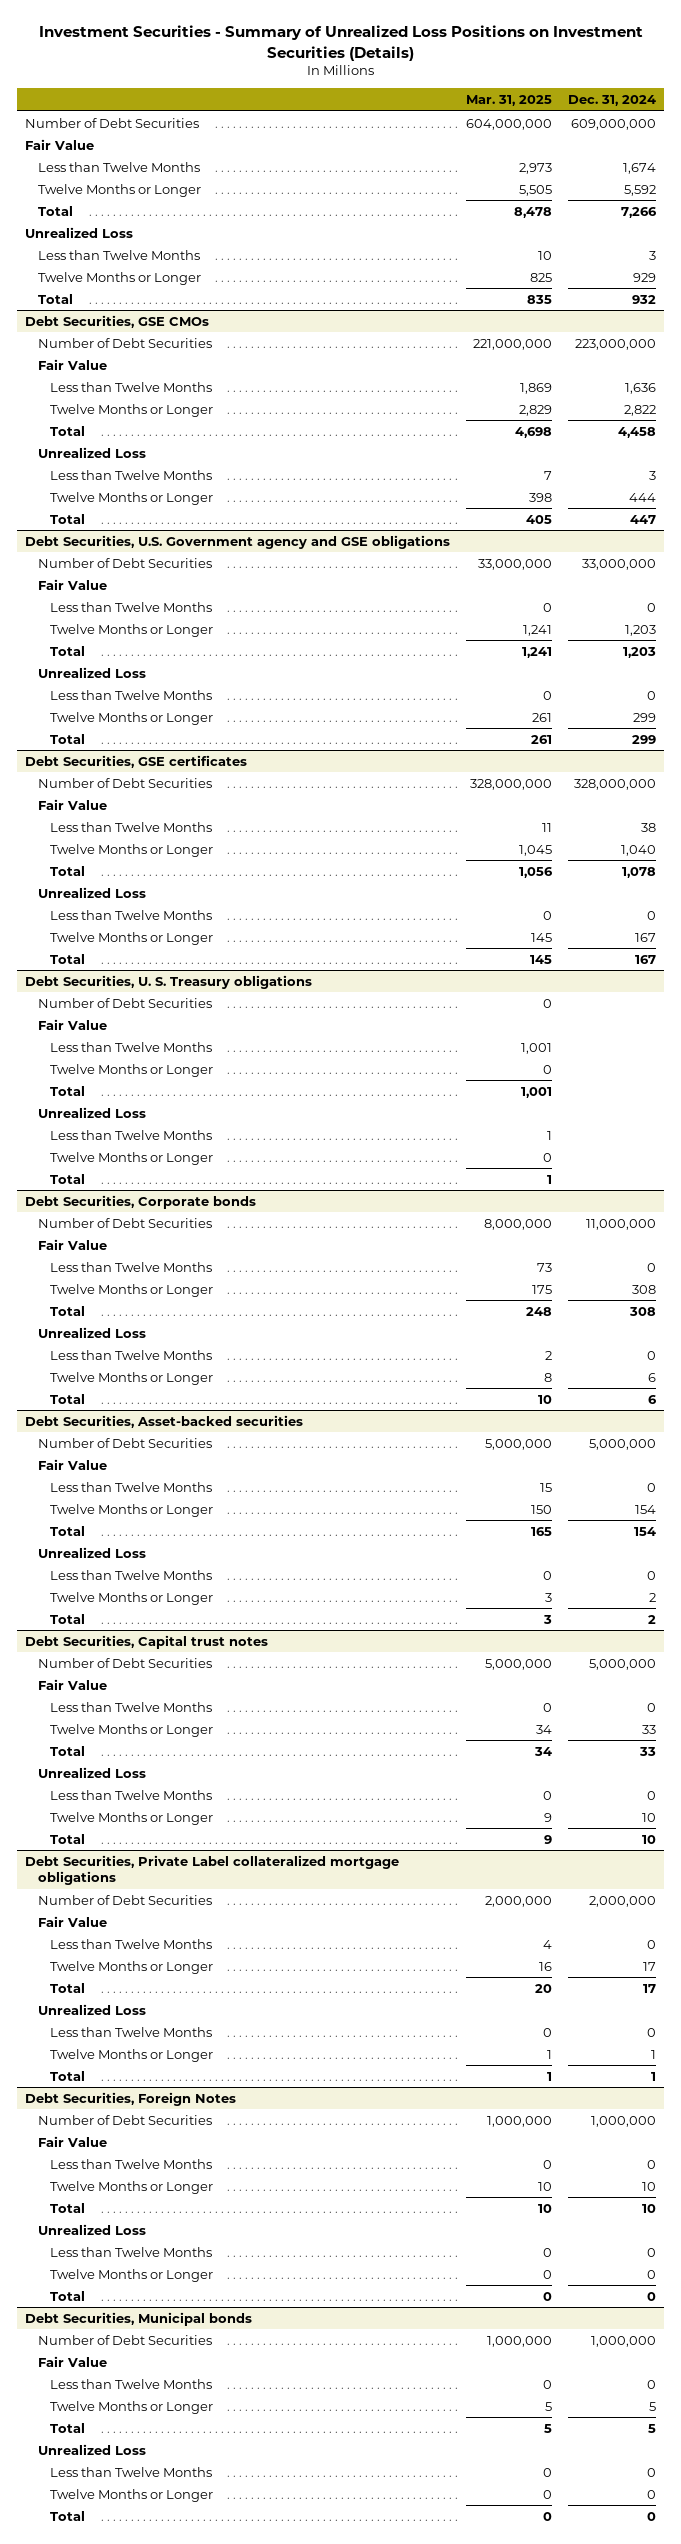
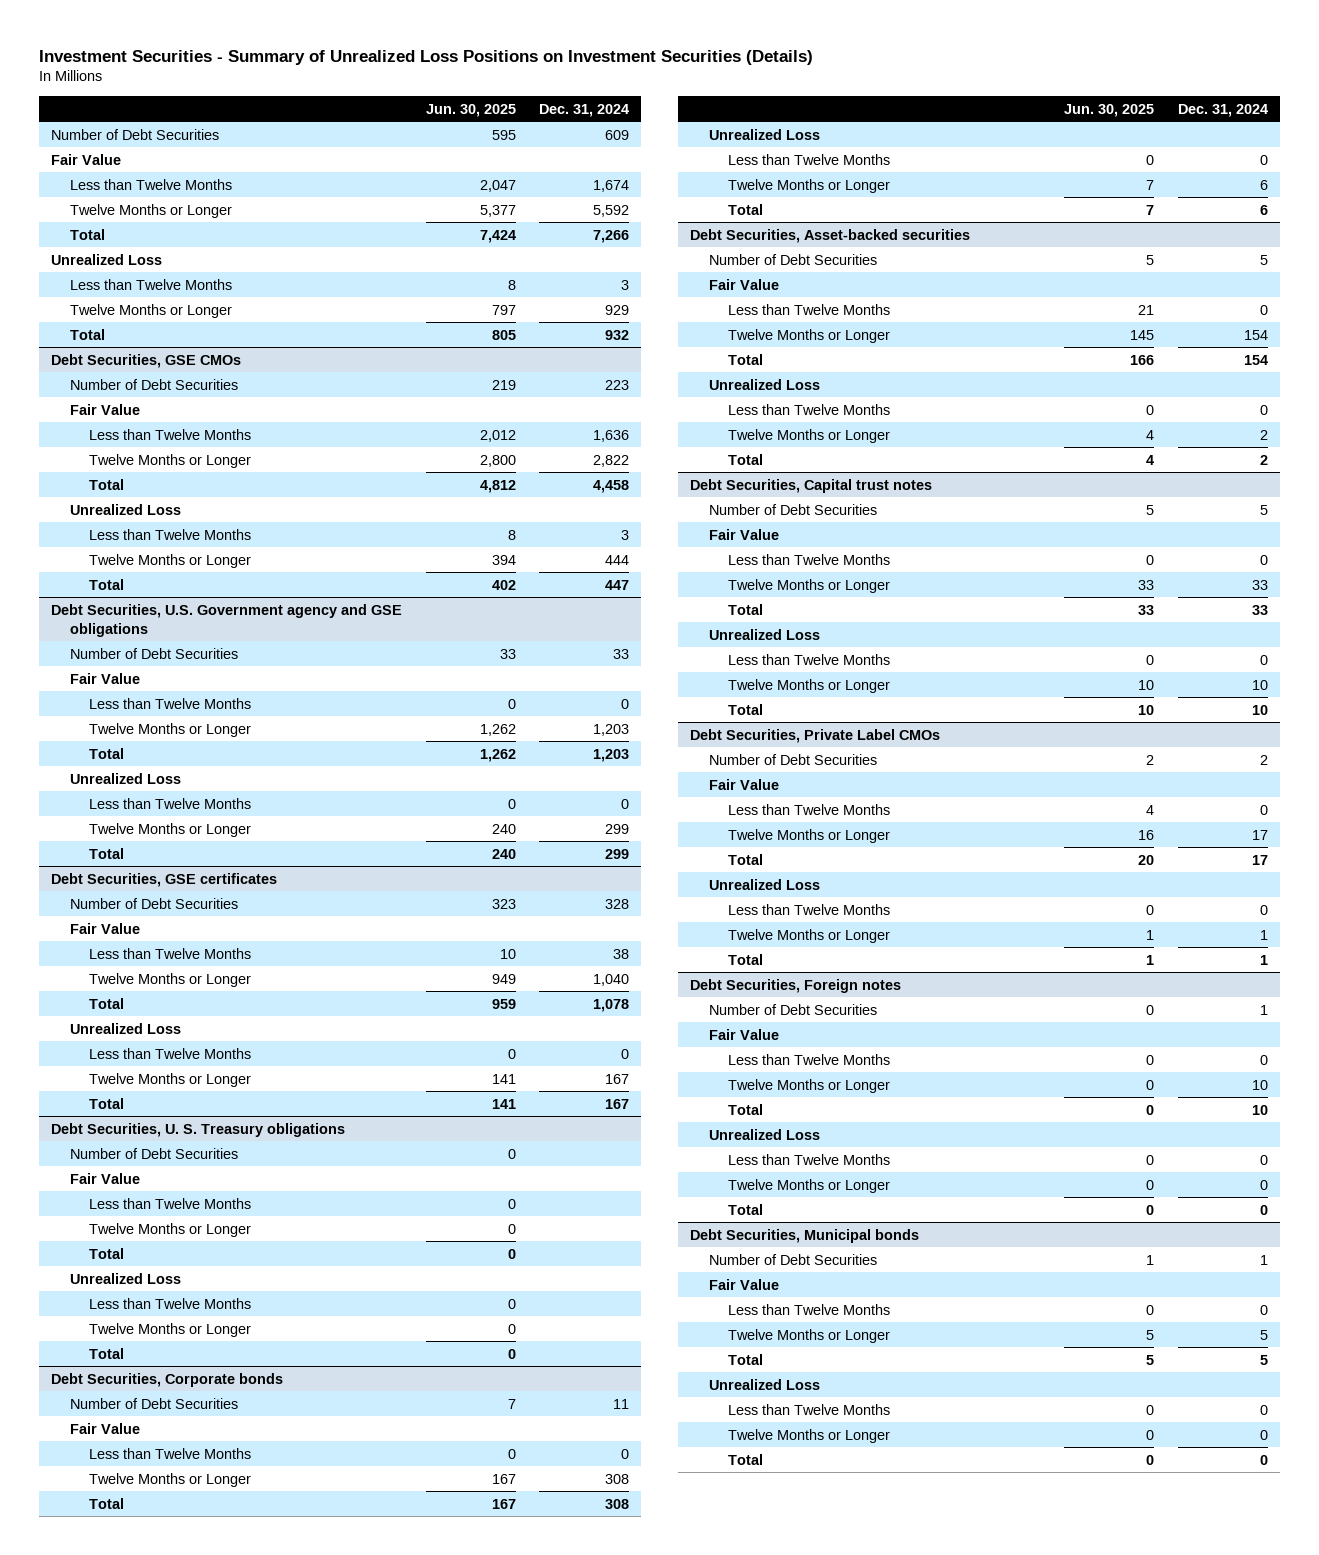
- | Mar. 31, 2025 | Dec. 31, 2024
+ | Jun. 30, 2025 | Dec. 31, 2024
- Number of Debt Securities | 604,000,000 | 609,000,000
+ Number of Debt Securities | 595 | 609
@ Debt Securities, GSE CMOs
- Number of Debt Securities | 221,000,000 | 223,000,000
+ Number of Debt Securities | 219 | 223
@ Debt Securities, U.S. Government agency and GSE obligations
- Number of Debt Securities | 33,000,000 | 33,000,000
+ Number of Debt Securities | 33 | 33
@ Debt Securities, GSE certificates
- Number of Debt Securities | 328,000,000 | 328,000,000
+ Number of Debt Securities | 323 | 328
@ Debt Securities, Corporate bonds
- Number of Debt Securities | 8,000,000 | 11,000,000
+ Number of Debt Securities | 7 | 11
@ Debt Securities, Asset-backed securities
- Number of Debt Securities | 5,000,000 | 5,000,000
+ Number of Debt Securities | 5 | 5
@ Debt Securities, Capital trust notes
- Number of Debt Securities | 5,000,000 | 5,000,000
+ Number of Debt Securities | 5 | 5
- Debt Securities, Private Label collateralized mortgage obligations
- Number of Debt Securities | 2,000,000 | 2,000,000
+ Debt Securities, Private Label CMOs
+ Number of Debt Securities | 2 | 2
- Debt Securities, Foreign Notes
- Number of Debt Securities | 1,000,000 | 1,000,000
+ Debt Securities, Foreign notes
+ Number of Debt Securities | 0 | 1
@ Debt Securities, Municipal bonds
- Number of Debt Securities | 1,000,000 | 1,000,000
+ Number of Debt Securities | 1 | 1

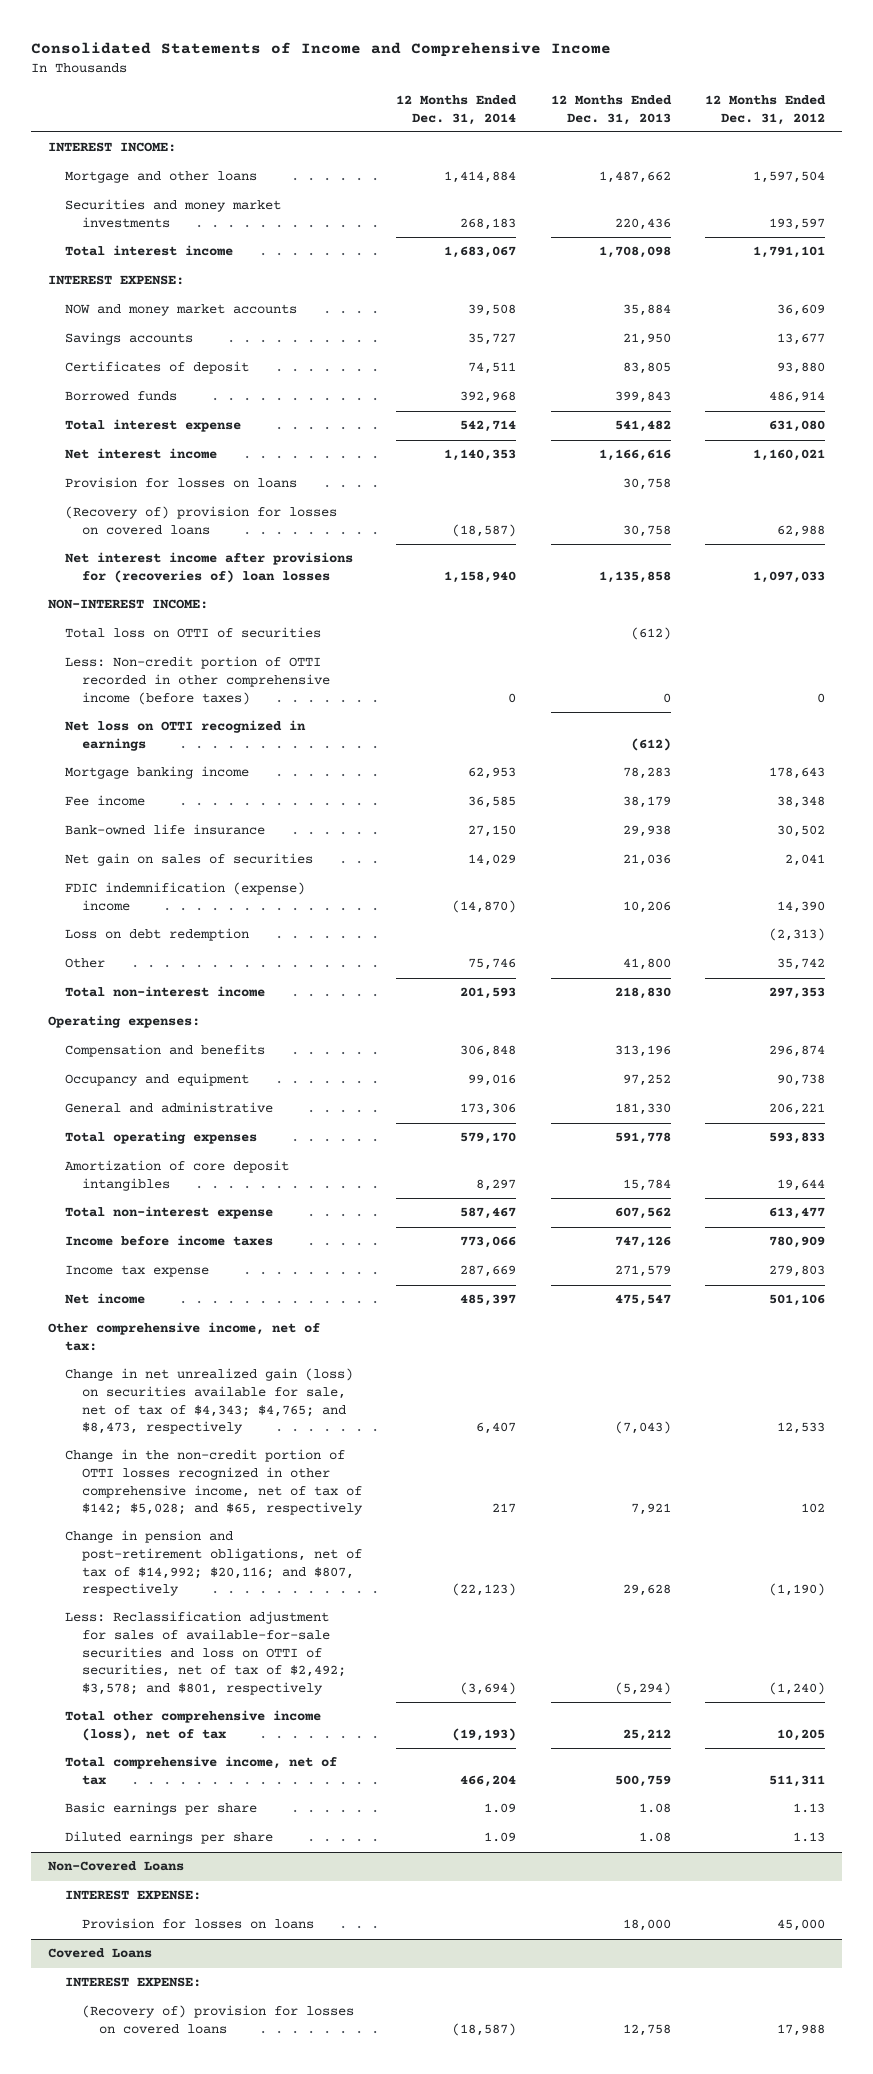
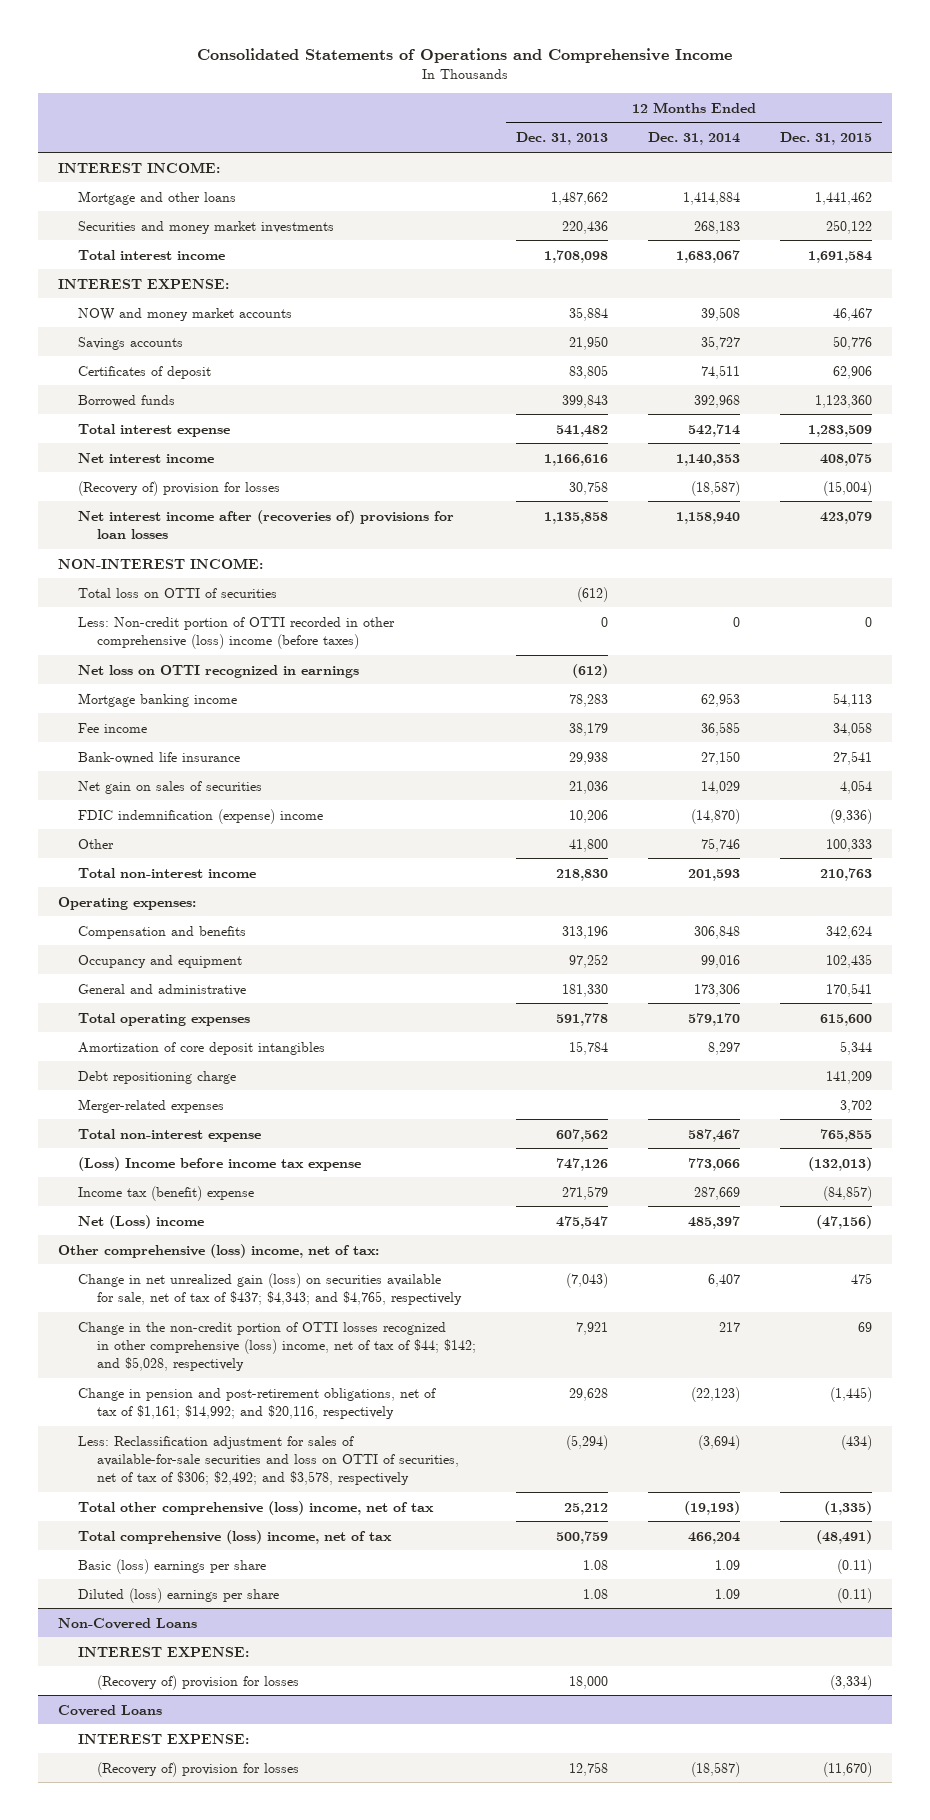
- Consolidated Statements of Income and Comprehensive Income
+ Consolidated Statements of Operations and Comprehensive Income
- | 12 Months Ended Dec. 31, 2014 | 12 Months Ended Dec. 31, 2013 | 12 Months Ended Dec. 31, 2012
+ | 12 Months Ended Dec. 31, 2013 | 12 Months Ended Dec. 31, 2014 | 12 Months Ended Dec. 31, 2015
- Provision for losses on loans | | 30,758 |
- (Recovery of) provision for losses on covered loans | (18,587) | 30,758 | 62,988
- Net interest income after provisions for (recoveries of) loan losses | 1,158,940 | 1,135,858 | 1,097,033
+ (Recovery of) provision for losses | 30,758 | (18,587) | (15,004)
+ Net interest income after (recoveries of) provisions for loan losses | 1,135,858 | 1,158,940 | 423,079
- Less: Non-credit portion of OTTI recorded in other comprehensive income (before taxes) | 0 | 0 | 0
+ Less: Non-credit portion of OTTI recorded in other comprehensive (loss) income (before taxes) | 0 | 0 | 0
- Loss on debt redemption | | | (2,313)
+ Debt repositioning charge | | | 141,209
+ Merger-related expenses | | | 3,702
- Income before income taxes | 773,066 | 747,126 | 780,909
- Income tax expense | 287,669 | 271,579 | 279,803
- Net income | 485,397 | 475,547 | 501,106
- Other comprehensive income, net of tax:
- Change in net unrealized gain (loss) on securities available for sale, net of tax of $4,343; $4,765; and $8,473, respectively | 6,407 | (7,043) | 12,533
- Change in the non-credit portion of OTTI losses recognized in other comprehensive income, net of tax of $142; $5,028; and $65, respectively | 217 | 7,921 | 102
- Change in pension and post-retirement obligations, net of tax of $14,992; $20,116; and $807, respectively | (22,123) | 29,628 | (1,190)
- Less: Reclassification adjustment for sales of available-for-sale securities and loss on OTTI of securities, net of tax of $2,492; $3,578; and $801, respectively | (3,694) | (5,294) | (1,240)
- Total other comprehensive income (loss), net of tax | (19,193) | 25,212 | 10,205
- Total comprehensive income, net of tax | 466,204 | 500,759 | 511,311
- Basic earnings per share | 1.09 | 1.08 | 1.13
- Diluted earnings per share | 1.09 | 1.08 | 1.13
+ (Loss) Income before income tax expense | 747,126 | 773,066 | (132,013)
+ Income tax (benefit) expense | 271,579 | 287,669 | (84,857)
+ Net (Loss) income | 475,547 | 485,397 | (47,156)
+ Other comprehensive (loss) income, net of tax:
+ Change in net unrealized gain (loss) on securities available for sale, net of tax of $437; $4,343; and $4,765, respectively | (7,043) | 6,407 | 475
+ Change in the non-credit portion of OTTI losses recognized in other comprehensive (loss) income, net of tax of $44; $142; and $5,028, respectively | 7,921 | 217 | 69
+ Change in pension and post-retirement obligations, net of tax of $1,161; $14,992; and $20,116, respectively | 29,628 | (22,123) | (1,445)
+ Less: Reclassification adjustment for sales of available-for-sale securities and loss on OTTI of securities, net of tax of $306; $2,492; and $3,578, respectively | (5,294) | (3,694) | (434)
+ Total other comprehensive (loss) income, net of tax | 25,212 | (19,193) | (1,335)
+ Total comprehensive (loss) income, net of tax | 500,759 | 466,204 | (48,491)
+ Basic (loss) earnings per share | 1.08 | 1.09 | (0.11)
+ Diluted (loss) earnings per share | 1.08 | 1.09 | (0.11)
@ Non-Covered Loans
- Provision for losses on loans | | 18,000 | 45,000
+ (Recovery of) provision for losses | 18,000 | | (3,334)
@ Covered Loans
- (Recovery of) provision for losses on covered loans | (18,587) | 12,758 | 17,988
+ (Recovery of) provision for losses | 12,758 | (18,587) | (11,670)

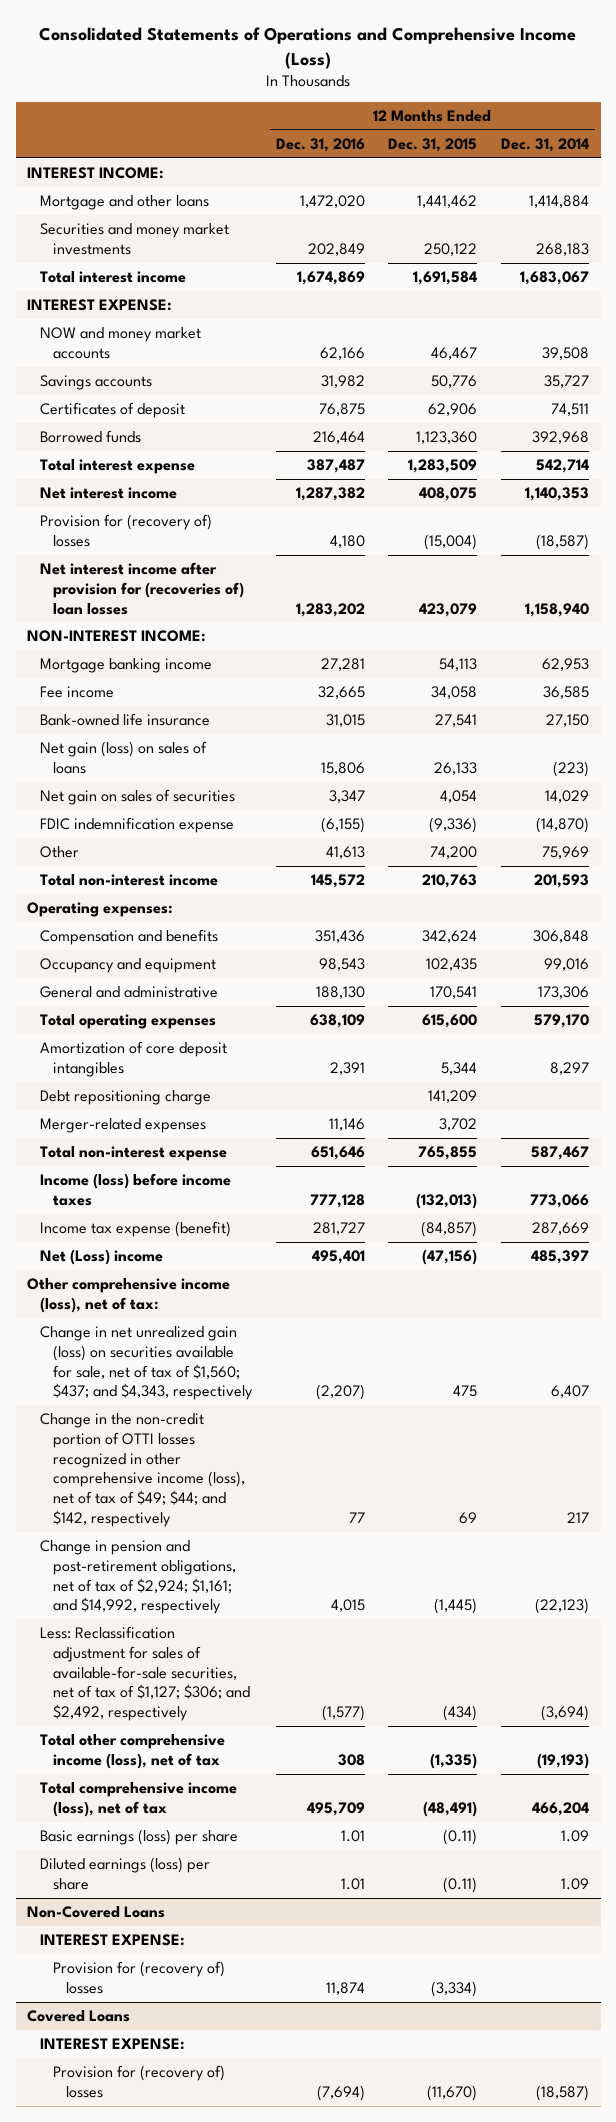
- Consolidated Statements of Operations and Comprehensive Income
+ Consolidated Statements of Operations and Comprehensive Income (Loss)
- | 12 Months Ended Dec. 31, 2013 | 12 Months Ended Dec. 31, 2014 | 12 Months Ended Dec. 31, 2015
+ | 12 Months Ended Dec. 31, 2016 | 12 Months Ended Dec. 31, 2015 | 12 Months Ended Dec. 31, 2014
- (Recovery of) provision for losses | 30,758 | (18,587) | (15,004)
- Net interest income after (recoveries of) provisions for loan losses | 1,135,858 | 1,158,940 | 423,079
+ Provision for (recovery of) losses | 4,180 | (15,004) | (18,587)
+ Net interest income after provision for (recoveries of) loan losses | 1,283,202 | 423,079 | 1,158,940
- Total loss on OTTI of securities | (612) | |
- Less: Non-credit portion of OTTI recorded in other comprehensive (loss) income (before taxes) | 0 | 0 | 0
- Net loss on OTTI recognized in earnings | (612) | |
+ Net gain (loss) on sales of loans | 15,806 | 26,133 | (223)
- FDIC indemnification (expense) income | 10,206 | (14,870) | (9,336)
- Other | 41,800 | 75,746 | 100,333
+ FDIC indemnification expense | (6,155) | (9,336) | (14,870)
+ Other | 41,613 | 74,200 | 75,969
- (Loss) Income before income tax expense | 747,126 | 773,066 | (132,013)
- Income tax (benefit) expense | 271,579 | 287,669 | (84,857)
+ Income (loss) before income taxes | 777,128 | (132,013) | 773,066
+ Income tax expense (benefit) | 281,727 | (84,857) | 287,669
- Other comprehensive (loss) income, net of tax:
- Change in net unrealized gain (loss) on securities available for sale, net of tax of $437; $4,343; and $4,765, respectively | (7,043) | 6,407 | 475
- Change in the non-credit portion of OTTI losses recognized in other comprehensive (loss) income, net of tax of $44; $142; and $5,028, respectively | 7,921 | 217 | 69
- Change in pension and post-retirement obligations, net of tax of $1,161; $14,992; and $20,116, respectively | 29,628 | (22,123) | (1,445)
- Less: Reclassification adjustment for sales of available-for-sale securities and loss on OTTI of securities, net of tax of $306; $2,492; and $3,578, respectively | (5,294) | (3,694) | (434)
- Total other comprehensive (loss) income, net of tax | 25,212 | (19,193) | (1,335)
- Total comprehensive (loss) income, net of tax | 500,759 | 466,204 | (48,491)
- Basic (loss) earnings per share | 1.08 | 1.09 | (0.11)
- Diluted (loss) earnings per share | 1.08 | 1.09 | (0.11)
+ Other comprehensive income (loss), net of tax:
+ Change in net unrealized gain (loss) on securities available for sale, net of tax of $1,560; $437; and $4,343, respectively | (2,207) | 475 | 6,407
+ Change in the non-credit portion of OTTI losses recognized in other comprehensive income (loss), net of tax of $49; $44; and $142, respectively | 77 | 69 | 217
+ Change in pension and post-retirement obligations, net of tax of $2,924; $1,161; and $14,992, respectively | 4,015 | (1,445) | (22,123)
+ Less: Reclassification adjustment for sales of available-for-sale securities, net of tax of $1,127; $306; and $2,492, respectively | (1,577) | (434) | (3,694)
+ Total other comprehensive income (loss), net of tax | 308 | (1,335) | (19,193)
+ Total comprehensive income (loss), net of tax | 495,709 | (48,491) | 466,204
+ Basic earnings (loss) per share | 1.01 | (0.11) | 1.09
+ Diluted earnings (loss) per share | 1.01 | (0.11) | 1.09
@ Non-Covered Loans
- (Recovery of) provision for losses | 18,000 | | (3,334)
+ Provision for (recovery of) losses | 11,874 | (3,334) |
@ Covered Loans
- (Recovery of) provision for losses | 12,758 | (18,587) | (11,670)
+ Provision for (recovery of) losses | (7,694) | (11,670) | (18,587)

